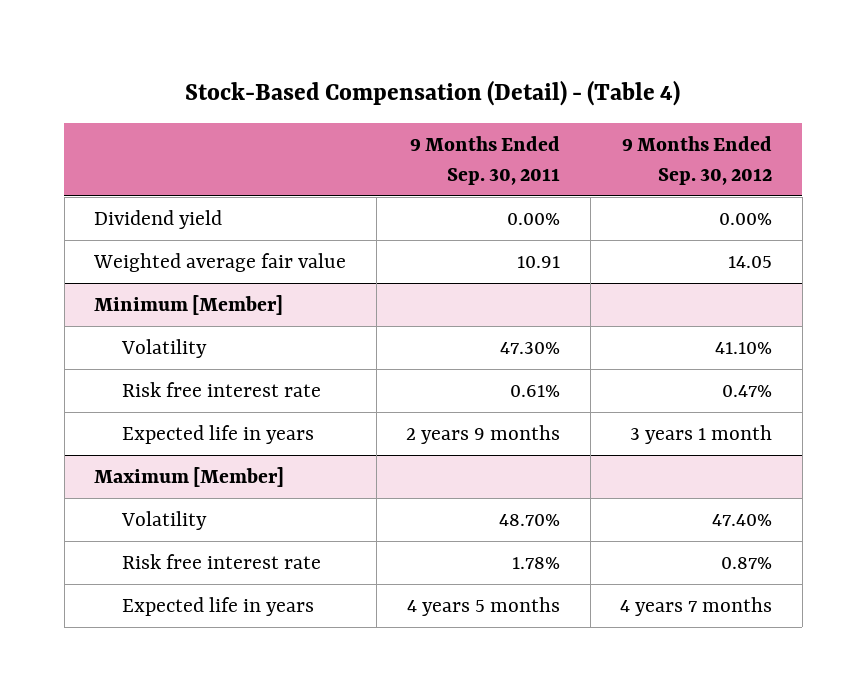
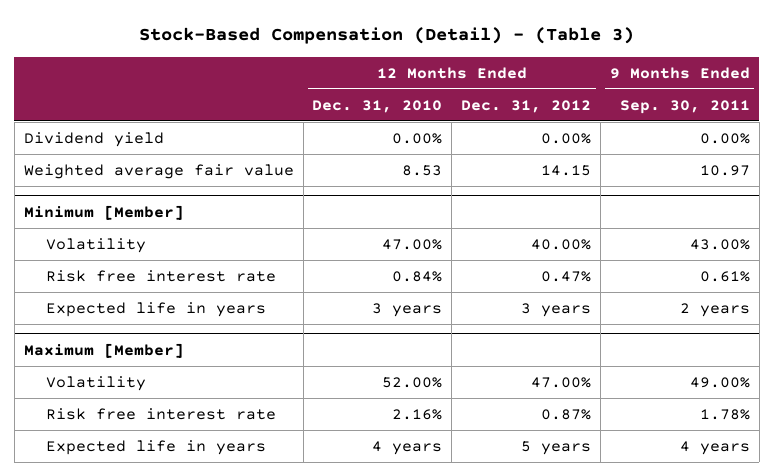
- Stock-Based Compensation (Detail) - (Table 4)
+ Stock-Based Compensation (Detail) - (Table 3)
- | 9 Months Ended Sep. 30, 2011 | 9 Months Ended Sep. 30, 2012
+ | 12 Months Ended Dec. 31, 2010 | 12 Months Ended Dec. 31, 2012 | 9 Months Ended Sep. 30, 2011
- Weighted average fair value | 10.91 | 14.05
+ Weighted average fair value | 8.53 | 14.15 | 10.97
@ Minimum [Member]
- Volatility | 47.30% | 41.10%
+ Volatility | 47.00% | 40.00% | 43.00%
- Expected life in years | 2 years 9 months | 3 years 1 month
+ Expected life in years | 3 years | 3 years | 2 years
@ Maximum [Member]
- Volatility | 48.70% | 47.40%
+ Volatility | 52.00% | 47.00% | 49.00%
- Expected life in years | 4 years 5 months | 4 years 7 months
+ Expected life in years | 4 years | 5 years | 4 years

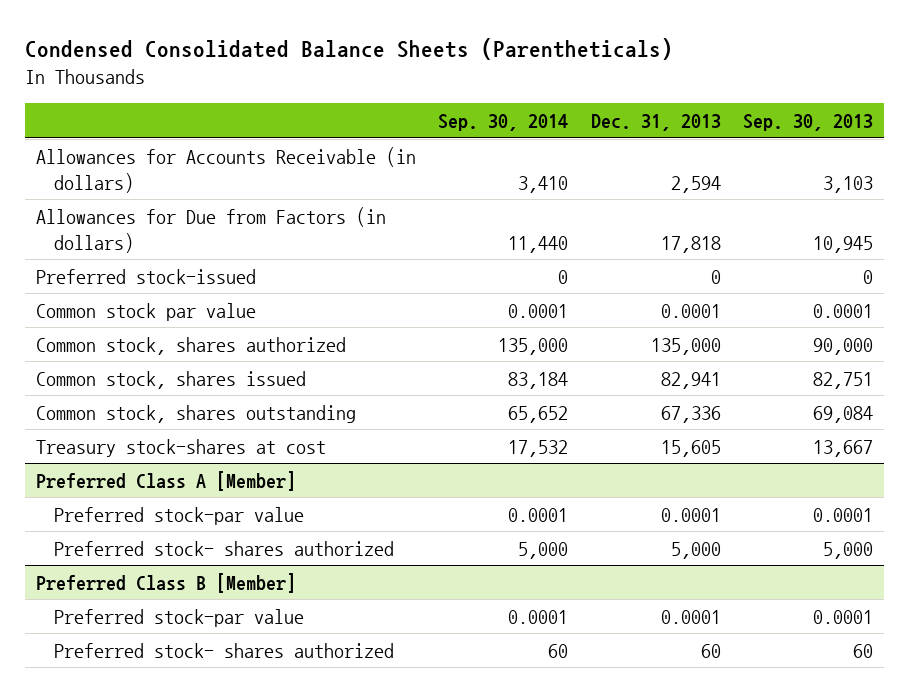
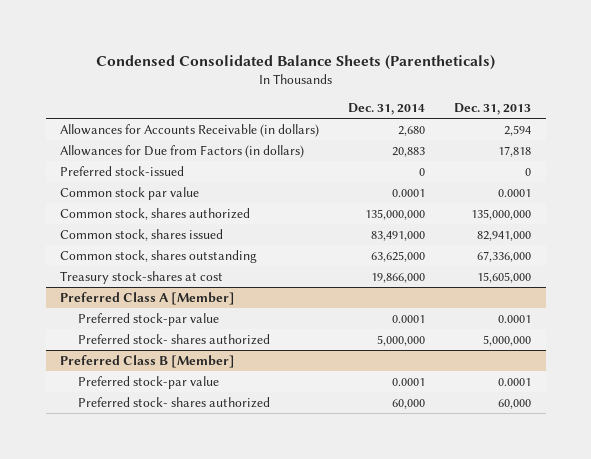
- | Sep. 30, 2014 | Dec. 31, 2013 | Sep. 30, 2013
+ | Dec. 31, 2014 | Dec. 31, 2013
- Common stock, shares authorized | 135,000 | 135,000 | 90,000
- Common stock, shares issued | 83,184 | 82,941 | 82,751
- Common stock, shares outstanding | 65,652 | 67,336 | 69,084
- Treasury stock-shares at cost | 17,532 | 15,605 | 13,667
+ Common stock, shares authorized | 135,000,000 | 135,000,000
+ Common stock, shares issued | 83,491,000 | 82,941,000
+ Common stock, shares outstanding | 63,625,000 | 67,336,000
+ Treasury stock-shares at cost | 19,866,000 | 15,605,000
@ Preferred Class A [Member]
- Preferred stock- shares authorized | 5,000 | 5,000 | 5,000
+ Preferred stock- shares authorized | 5,000,000 | 5,000,000
@ Preferred Class B [Member]
- Preferred stock- shares authorized | 60 | 60 | 60
+ Preferred stock- shares authorized | 60,000 | 60,000

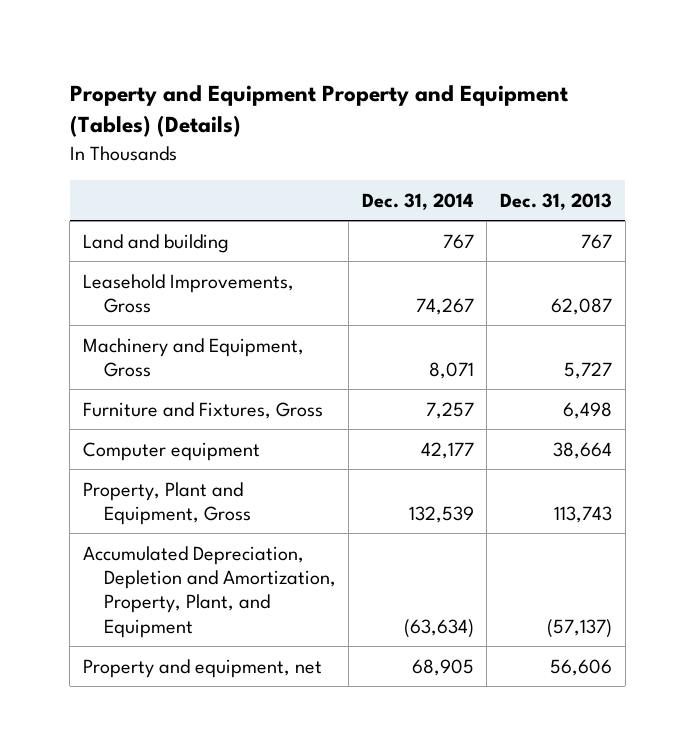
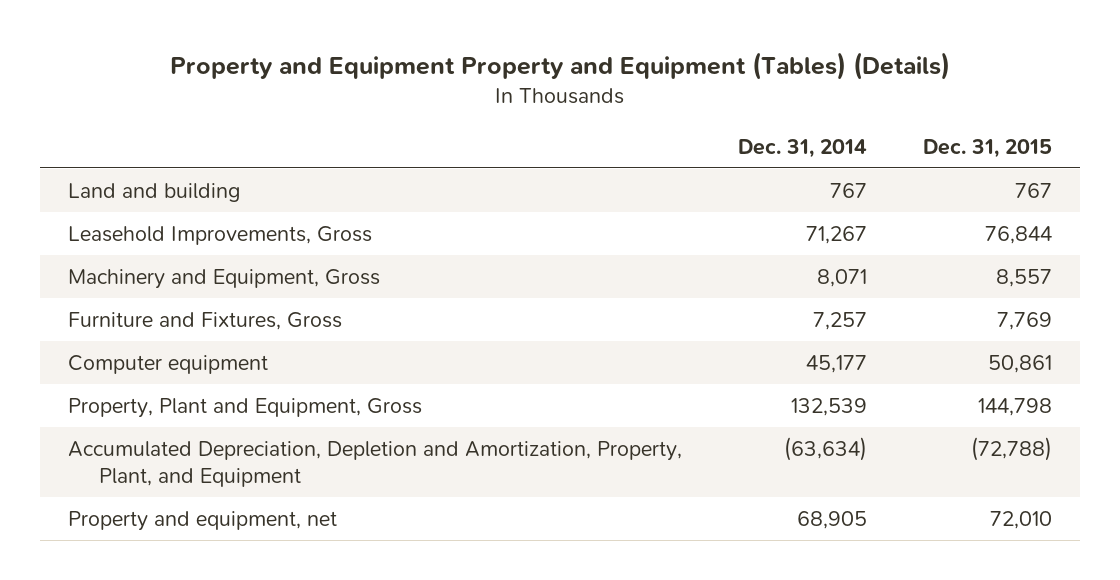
- | Dec. 31, 2014 | Dec. 31, 2013
+ | Dec. 31, 2014 | Dec. 31, 2015
- Leasehold Improvements, Gross | 74,267 | 62,087
+ Leasehold Improvements, Gross | 71,267 | 76,844
- Computer equipment | 42,177 | 38,664
+ Computer equipment | 45,177 | 50,861

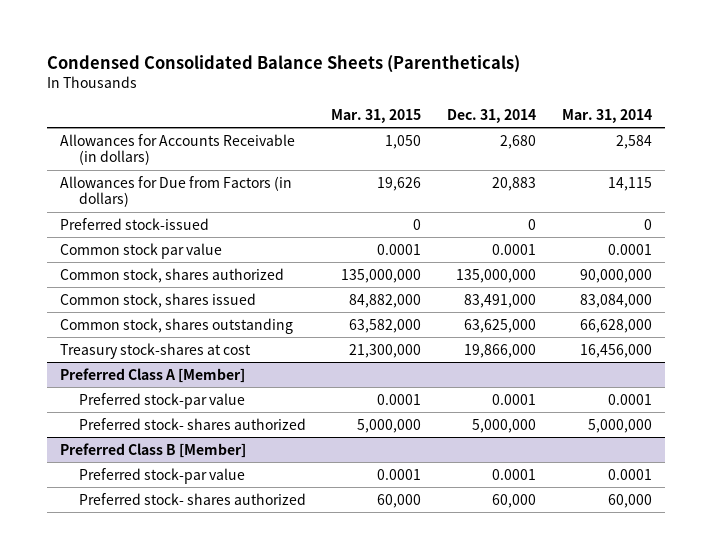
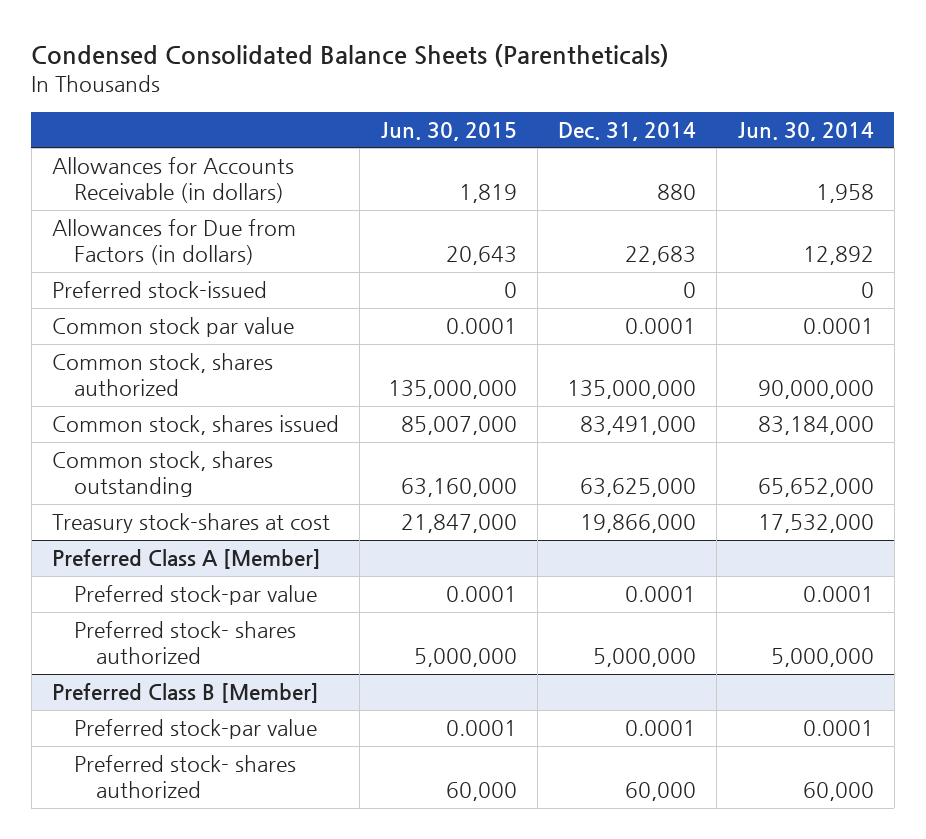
- | Mar. 31, 2015 | Dec. 31, 2014 | Mar. 31, 2014
+ | Jun. 30, 2015 | Dec. 31, 2014 | Jun. 30, 2014
- Allowances for Accounts Receivable (in dollars) | 1,050 | 2,680 | 2,584
- Allowances for Due from Factors (in dollars) | 19,626 | 20,883 | 14,115
+ Allowances for Accounts Receivable (in dollars) | 1,819 | 880 | 1,958
+ Allowances for Due from Factors (in dollars) | 20,643 | 22,683 | 12,892

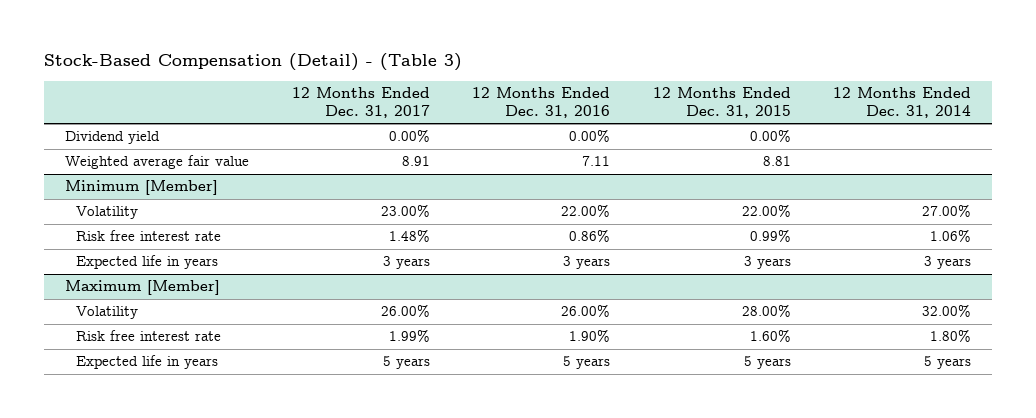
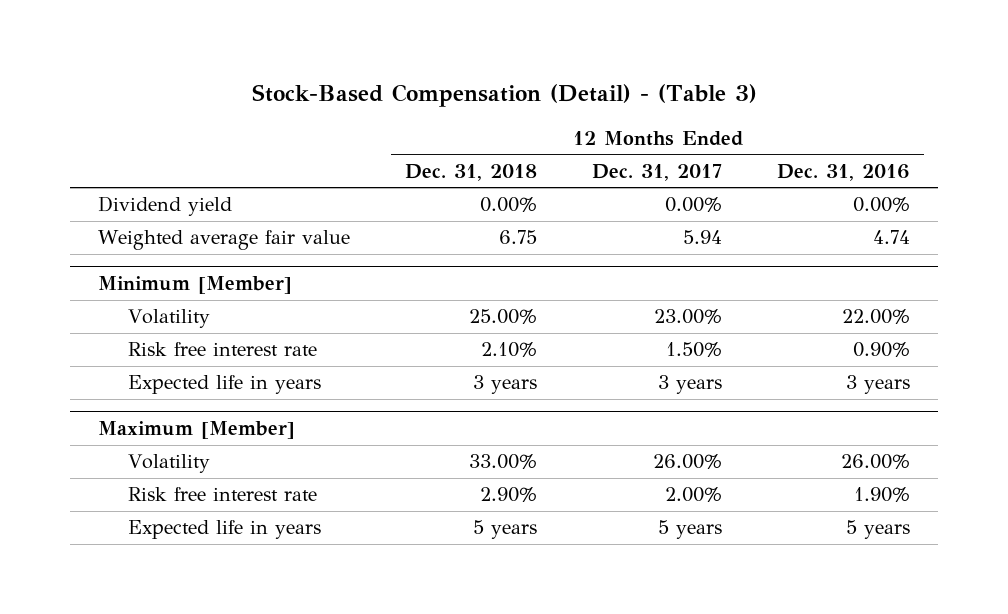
- | 12 Months Ended Dec. 31, 2017 | 12 Months Ended Dec. 31, 2016 | 12 Months Ended Dec. 31, 2015 | 12 Months Ended Dec. 31, 2014
+ | 12 Months Ended Dec. 31, 2018 | 12 Months Ended Dec. 31, 2017 | 12 Months Ended Dec. 31, 2016
- Weighted average fair value | 8.91 | 7.11 | 8.81 |
+ Weighted average fair value | 6.75 | 5.94 | 4.74
@ Minimum [Member]
- Risk free interest rate | 1.48% | 0.86% | 0.99% | 1.06%
+ Risk free interest rate | 2.10% | 1.50% | 0.90%
@ Maximum [Member]
- Risk free interest rate | 1.99% | 1.90% | 1.60% | 1.80%
+ Risk free interest rate | 2.90% | 2.00% | 1.90%

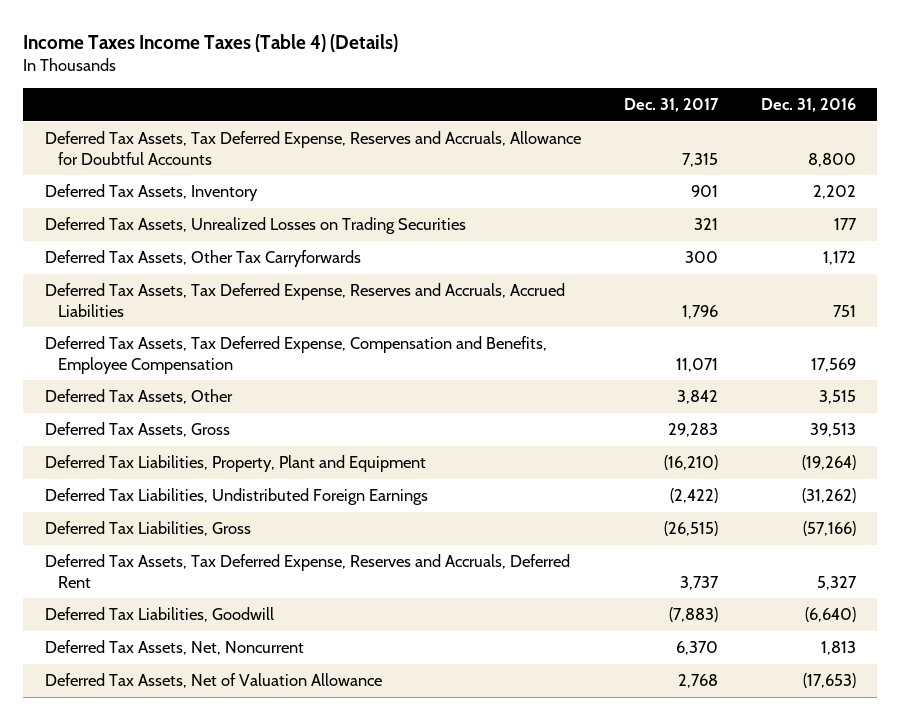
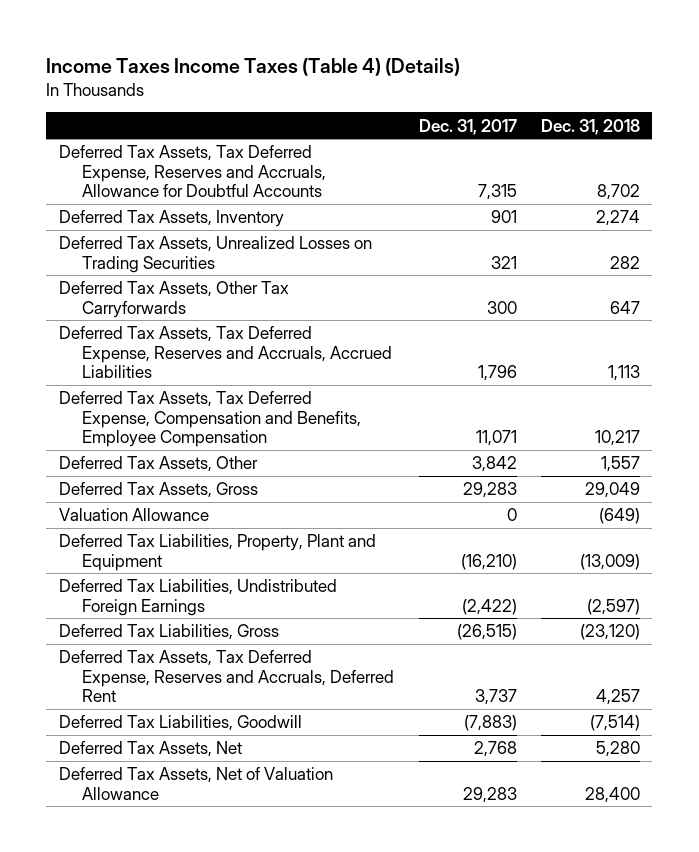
- | Dec. 31, 2017 | Dec. 31, 2016
+ | Dec. 31, 2017 | Dec. 31, 2018
+ Valuation Allowance | 0 | (649)
- Deferred Tax Assets, Net, Noncurrent | 6,370 | 1,813
- Deferred Tax Assets, Net of Valuation Allowance | 2,768 | (17,653)
+ Deferred Tax Assets, Net | 2,768 | 5,280
+ Deferred Tax Assets, Net of Valuation Allowance | 29,283 | 28,400

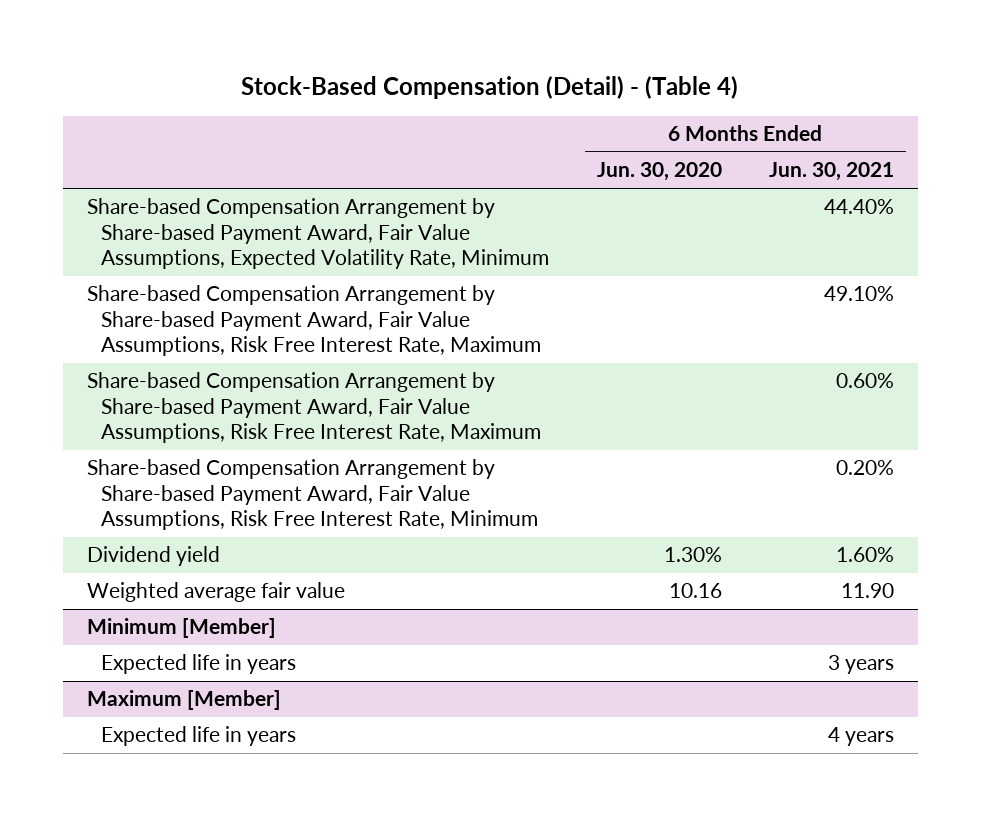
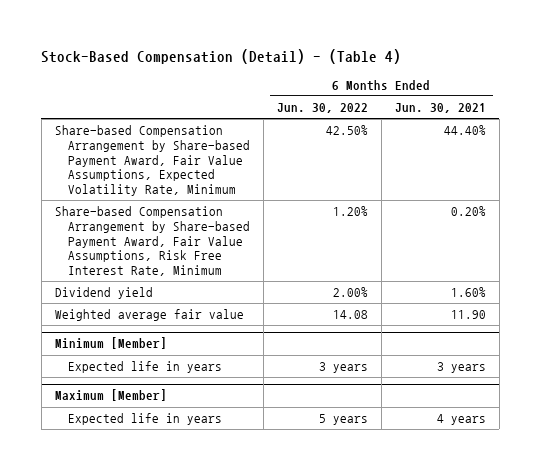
- | 6 Months Ended Jun. 30, 2020 | 6 Months Ended Jun. 30, 2021
+ | 6 Months Ended Jun. 30, 2022 | 6 Months Ended Jun. 30, 2021
- Share-based Compensation Arrangement by Share-based Payment Award, Fair Value Assumptions, Risk Free Interest Rate, Maximum | | 49.10%
- Share-based Compensation Arrangement by Share-based Payment Award, Fair Value Assumptions, Risk Free Interest Rate, Maximum | | 0.60%

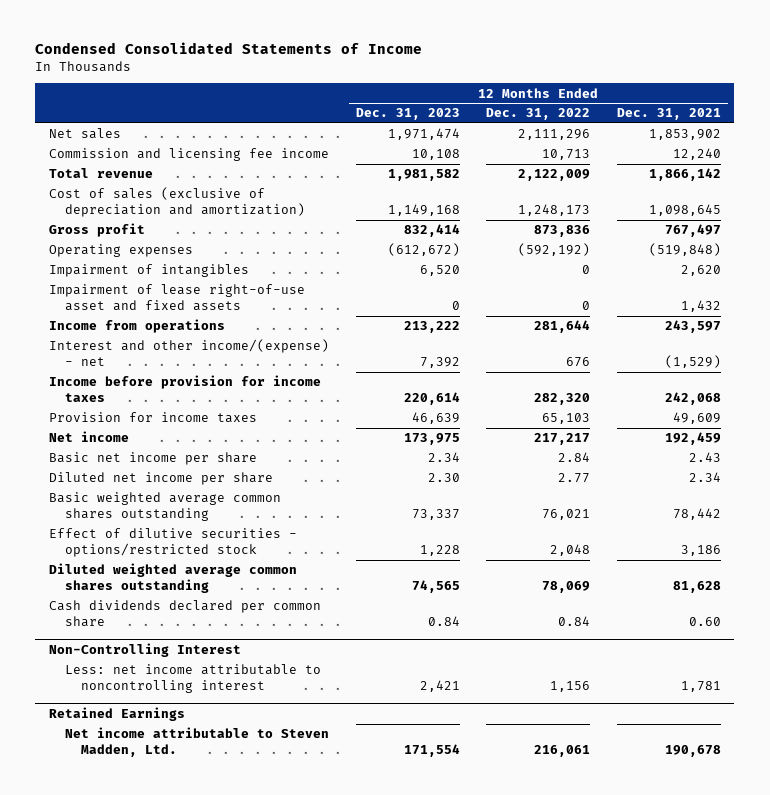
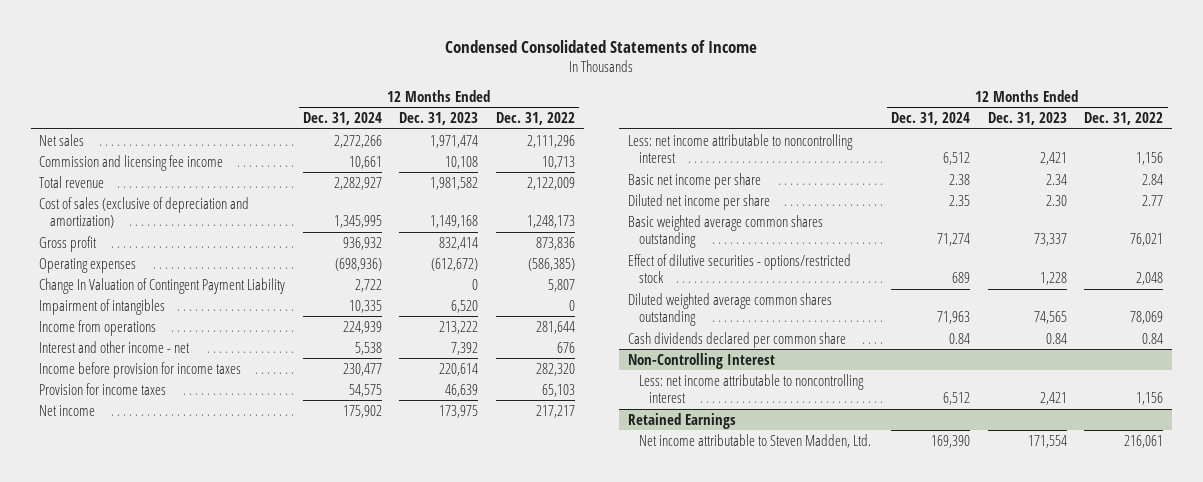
- | 12 Months Ended Dec. 31, 2023 | 12 Months Ended Dec. 31, 2022 | 12 Months Ended Dec. 31, 2021
+ | 12 Months Ended Dec. 31, 2024 | 12 Months Ended Dec. 31, 2023 | 12 Months Ended Dec. 31, 2022
- Operating expenses | (612,672) | (592,192) | (519,848)
+ Operating expenses | (698,936) | (612,672) | (586,385)
+ Change In Valuation of Contingent Payment Liability | 2,722 | 0 | 5,807
- Impairment of lease right-of-use asset and fixed assets | 0 | 0 | 1,432
- Interest and other income/(expense) - net | 7,392 | 676 | (1,529)
+ Interest and other income - net | 5,538 | 7,392 | 676
+ Less: net income attributable to noncontrolling interest | 6,512 | 2,421 | 1,156

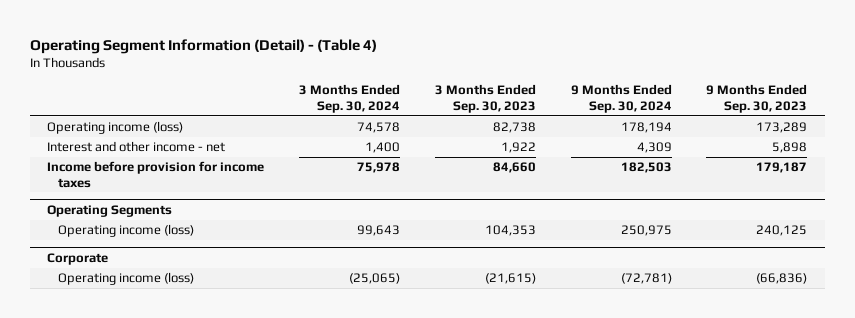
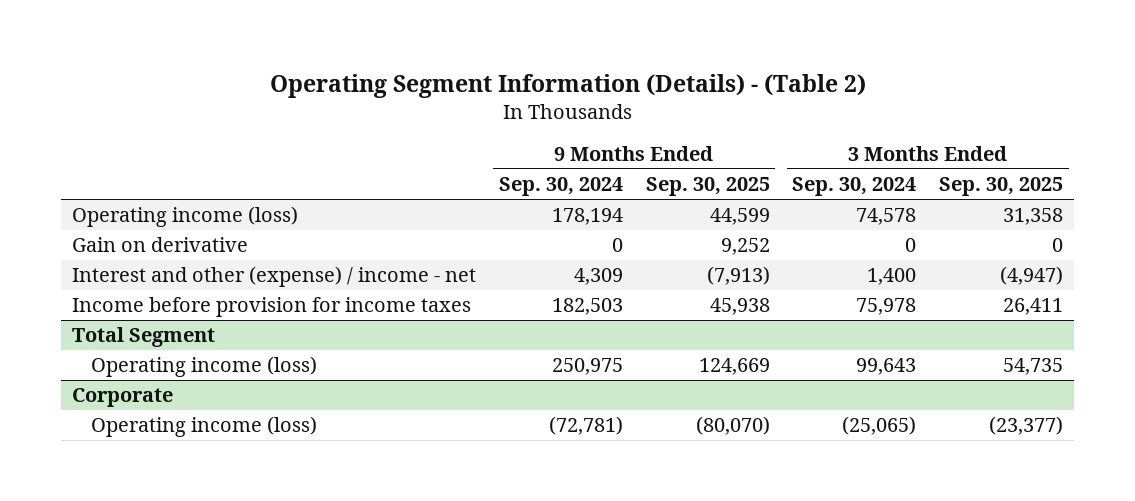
- Operating Segment Information (Detail) - (Table 4)
+ Operating Segment Information (Details) - (Table 2)
- | 3 Months Ended Sep. 30, 2024 | 3 Months Ended Sep. 30, 2023 | 9 Months Ended Sep. 30, 2024 | 9 Months Ended Sep. 30, 2023
+ | 9 Months Ended Sep. 30, 2024 | 9 Months Ended Sep. 30, 2025 | 3 Months Ended Sep. 30, 2024 | 3 Months Ended Sep. 30, 2025
- Interest and other income - net | 1,400 | 1,922 | 4,309 | 5,898
+ Gain on derivative | 0 | 9,252 | 0 | 0
+ Interest and other (expense) / income - net | 4,309 | (7,913) | 1,400 | (4,947)
- Operating Segments
+ Total Segment

